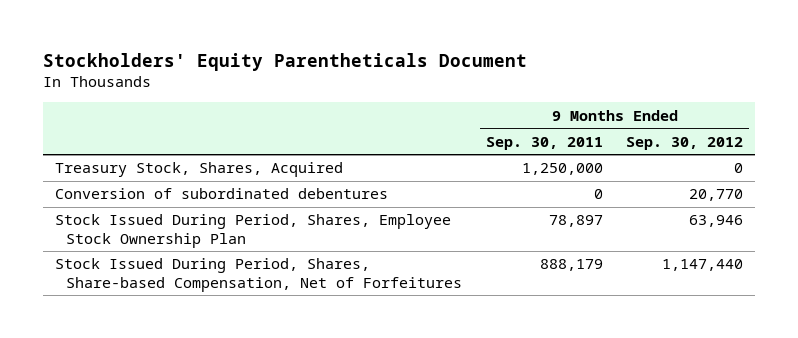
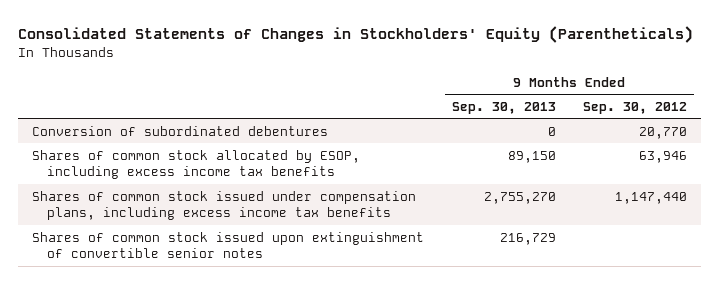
- Stockholders' Equity Parentheticals Document
+ Consolidated Statements of Changes in Stockholders' Equity (Parentheticals)
- | 9 Months Ended Sep. 30, 2011 | 9 Months Ended Sep. 30, 2012
+ | 9 Months Ended Sep. 30, 2013 | 9 Months Ended Sep. 30, 2012
- Treasury Stock, Shares, Acquired | 1,250,000 | 0
- Stock Issued During Period, Shares, Employee Stock Ownership Plan | 78,897 | 63,946
- Stock Issued During Period, Shares, Share-based Compensation, Net of Forfeitures | 888,179 | 1,147,440
+ Shares of common stock allocated by ESOP, including excess income tax benefits | 89,150 | 63,946
+ Shares of common stock issued under compensation plans, including excess income tax benefits | 2,755,270 | 1,147,440
+ Shares of common stock issued upon extinguishment of convertible senior notes | 216,729 |

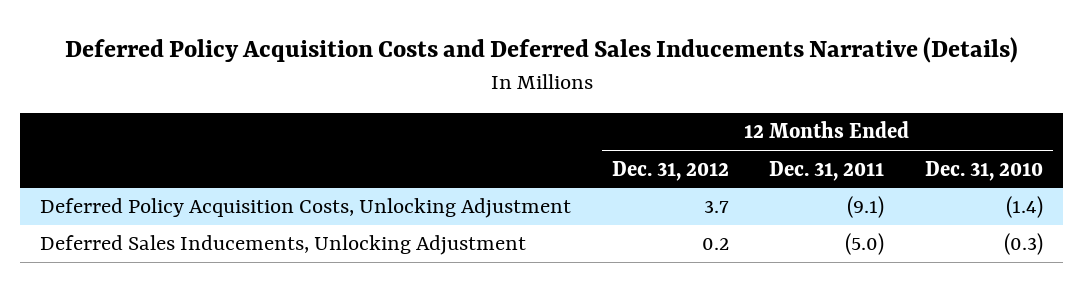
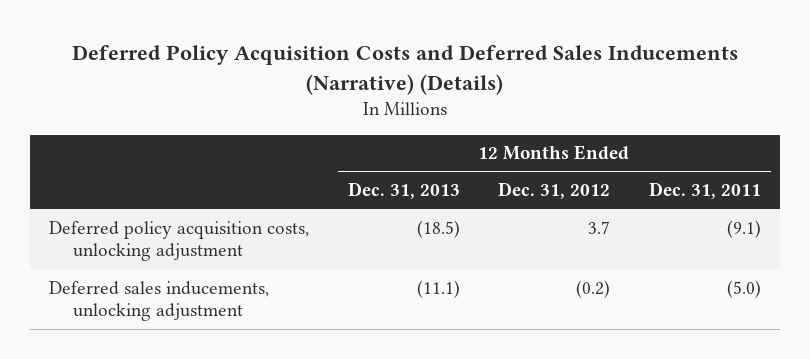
- Deferred Policy Acquisition Costs and Deferred Sales Inducements Narrative (Details)
+ Deferred Policy Acquisition Costs and Deferred Sales Inducements (Narrative) (Details)
- | 12 Months Ended Dec. 31, 2012 | 12 Months Ended Dec. 31, 2011 | 12 Months Ended Dec. 31, 2010
+ | 12 Months Ended Dec. 31, 2013 | 12 Months Ended Dec. 31, 2012 | 12 Months Ended Dec. 31, 2011
- Deferred Policy Acquisition Costs, Unlocking Adjustment | 3.7 | (9.1) | (1.4)
- Deferred Sales Inducements, Unlocking Adjustment | 0.2 | (5.0) | (0.3)
+ Deferred policy acquisition costs, unlocking adjustment | (18.5) | 3.7 | (9.1)
+ Deferred sales inducements, unlocking adjustment | (11.1) | (0.2) | (5.0)

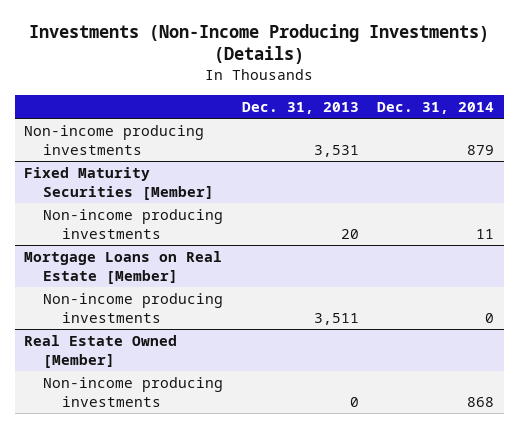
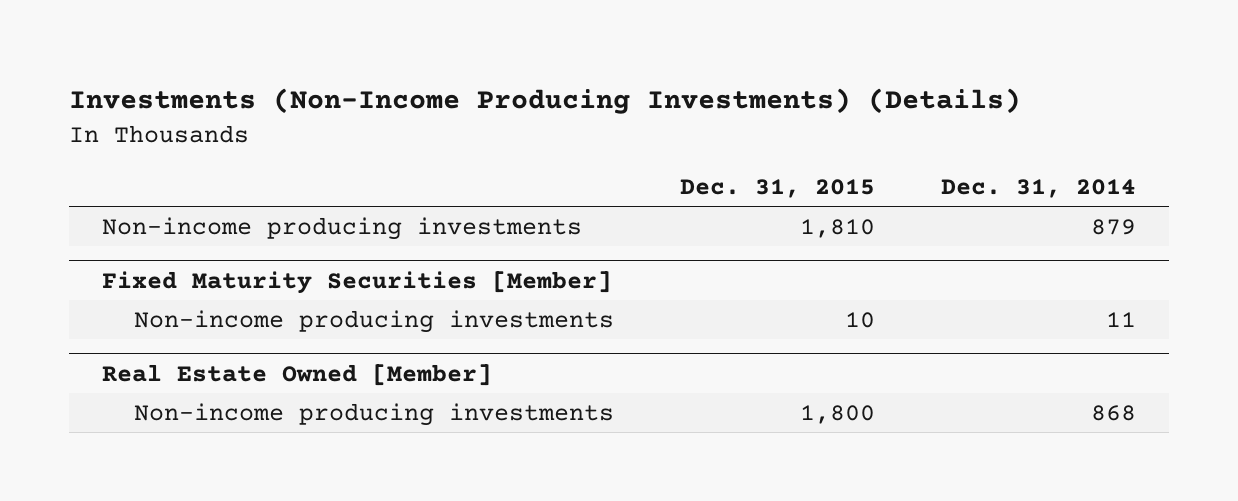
- | Dec. 31, 2013 | Dec. 31, 2014
+ | Dec. 31, 2015 | Dec. 31, 2014
- Mortgage Loans on Real Estate [Member]
- Non-income producing investments | 3,511 | 0

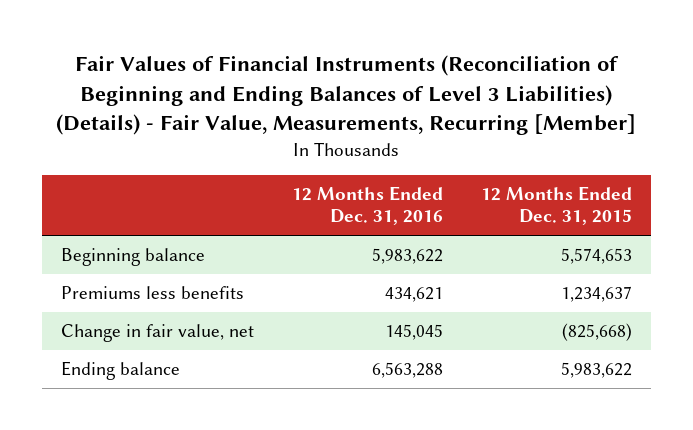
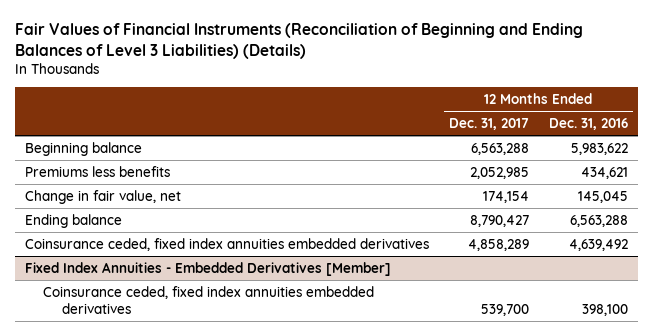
- Fair Values of Financial Instruments (Reconciliation of Beginning and Ending Balances of Level 3 Liabilities) (Details) - Fair Value, Measurements, Recurring [Member]
+ Fair Values of Financial Instruments (Reconciliation of Beginning and Ending Balances of Level 3 Liabilities) (Details)
- | 12 Months Ended Dec. 31, 2016 | 12 Months Ended Dec. 31, 2015
+ | 12 Months Ended Dec. 31, 2017 | 12 Months Ended Dec. 31, 2016
+ Coinsurance ceded, fixed index annuities embedded derivatives | 4,858,289 | 4,639,492
+ Fixed Index Annuities - Embedded Derivatives [Member]
+ Coinsurance ceded, fixed index annuities embedded derivatives | 539,700 | 398,100

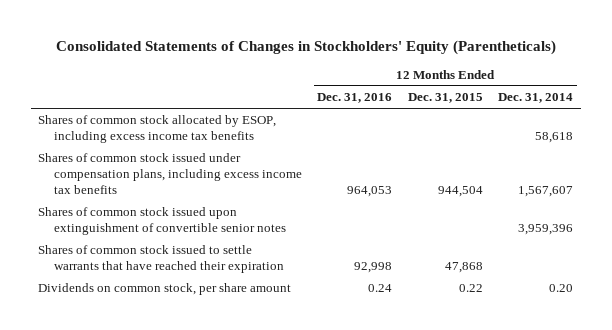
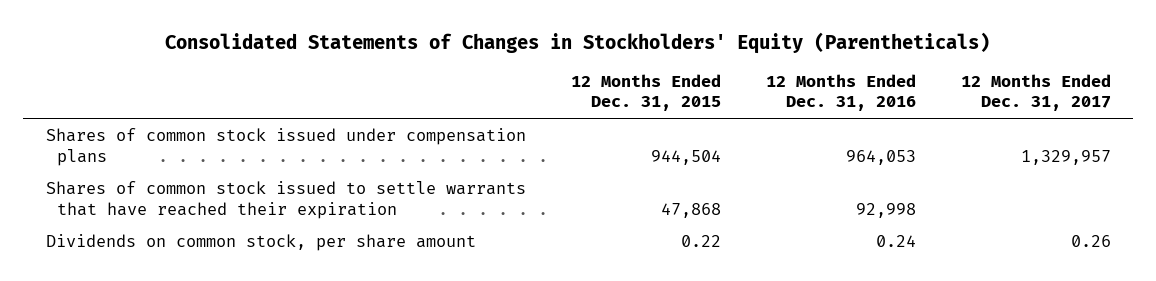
- | 12 Months Ended Dec. 31, 2016 | 12 Months Ended Dec. 31, 2015 | 12 Months Ended Dec. 31, 2014
+ | 12 Months Ended Dec. 31, 2015 | 12 Months Ended Dec. 31, 2016 | 12 Months Ended Dec. 31, 2017
- Shares of common stock allocated by ESOP, including excess income tax benefits | | | 58,618
- Shares of common stock issued under compensation plans, including excess income tax benefits | 964,053 | 944,504 | 1,567,607
- Shares of common stock issued upon extinguishment of convertible senior notes | | | 3,959,396
+ Shares of common stock issued under compensation plans | 944,504 | 964,053 | 1,329,957

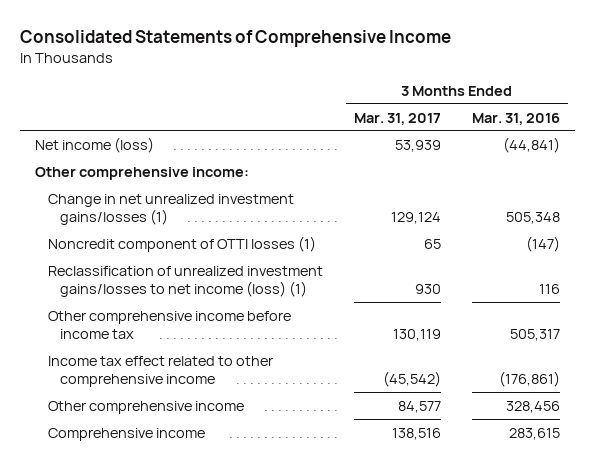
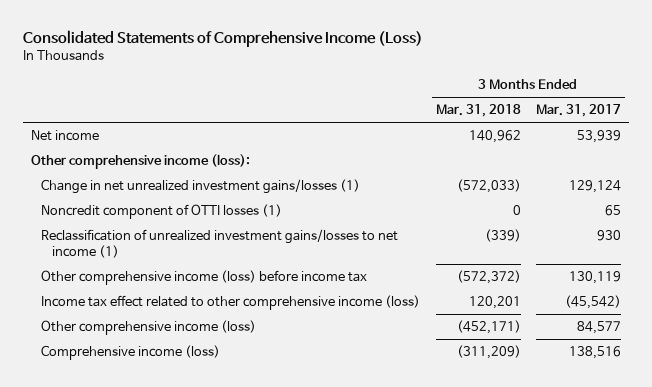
- Consolidated Statements of Comprehensive Income
+ Consolidated Statements of Comprehensive Income (Loss)
- | 3 Months Ended Mar. 31, 2017 | 3 Months Ended Mar. 31, 2016
+ | 3 Months Ended Mar. 31, 2018 | 3 Months Ended Mar. 31, 2017
- Net income (loss) | 53,939 | (44,841)
- Other comprehensive income:
+ Net income | 140,962 | 53,939
+ Other comprehensive income (loss):
- Reclassification of unrealized investment gains/losses to net income (loss) (1) | 930 | 116
- Other comprehensive income before income tax | 130,119 | 505,317
- Income tax effect related to other comprehensive income | (45,542) | (176,861)
- Other comprehensive income | 84,577 | 328,456
- Comprehensive income | 138,516 | 283,615
+ Reclassification of unrealized investment gains/losses to net income (1) | (339) | 930
+ Other comprehensive income (loss) before income tax | (572,372) | 130,119
+ Income tax effect related to other comprehensive income (loss) | 120,201 | (45,542)
+ Other comprehensive income (loss) | (452,171) | 84,577
+ Comprehensive income (loss) | (311,209) | 138,516

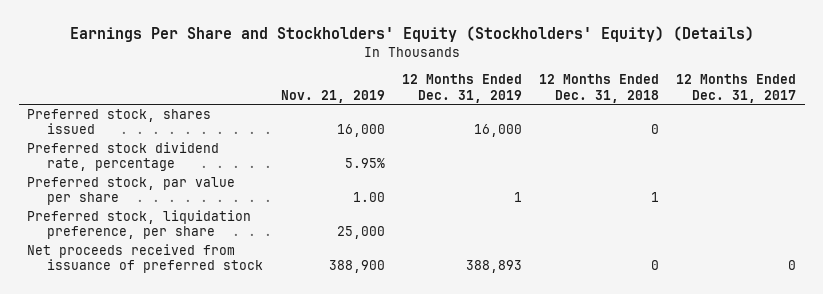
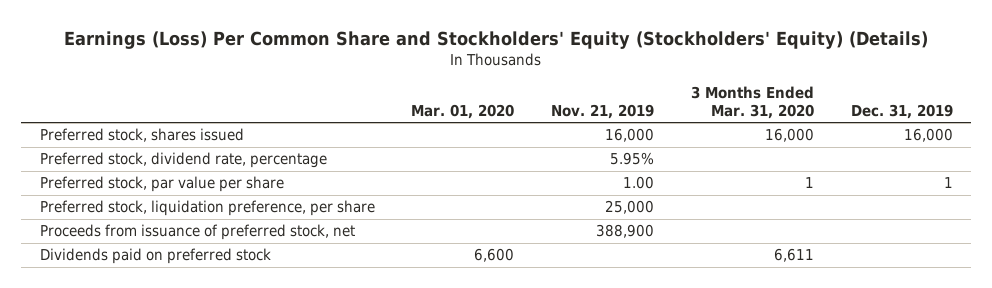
- Earnings Per Share and Stockholders' Equity (Stockholders' Equity) (Details)
+ Earnings (Loss) Per Common Share and Stockholders' Equity (Stockholders' Equity) (Details)
- | Nov. 21, 2019 | 12 Months Ended Dec. 31, 2019 | 12 Months Ended Dec. 31, 2018 | 12 Months Ended Dec. 31, 2017
+ | Mar. 01, 2020 | Nov. 21, 2019 | 3 Months Ended Mar. 31, 2020 | Dec. 31, 2019
- Preferred stock dividend rate, percentage | 5.95% | | |
+ Preferred stock, dividend rate, percentage | | 5.95% | |
- Net proceeds received from issuance of preferred stock | 388,900 | 388,893 | 0 | 0
+ Proceeds from issuance of preferred stock, net | | 388,900 | |
+ Dividends paid on preferred stock | 6,600 | | 6,611 |

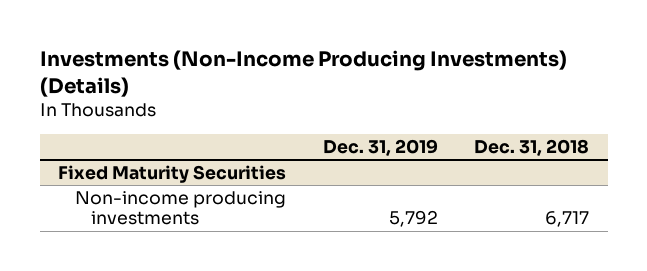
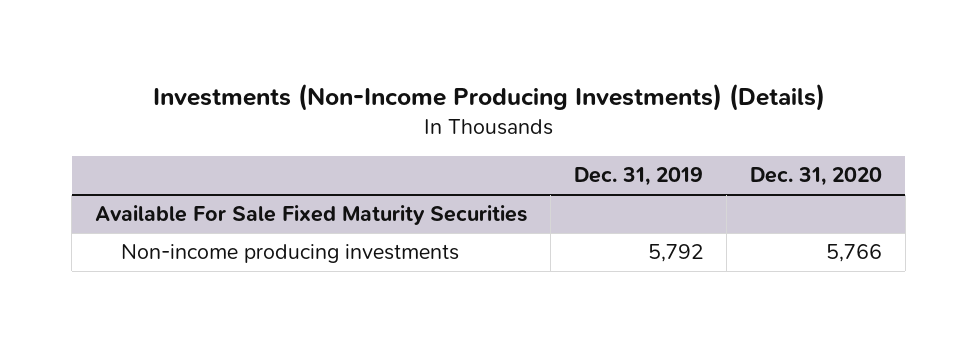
- | Dec. 31, 2019 | Dec. 31, 2018
+ | Dec. 31, 2019 | Dec. 31, 2020
- Fixed Maturity Securities
+ Available For Sale Fixed Maturity Securities

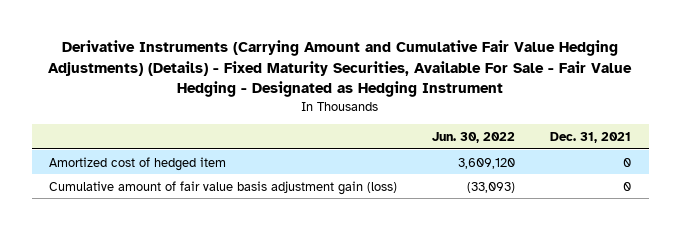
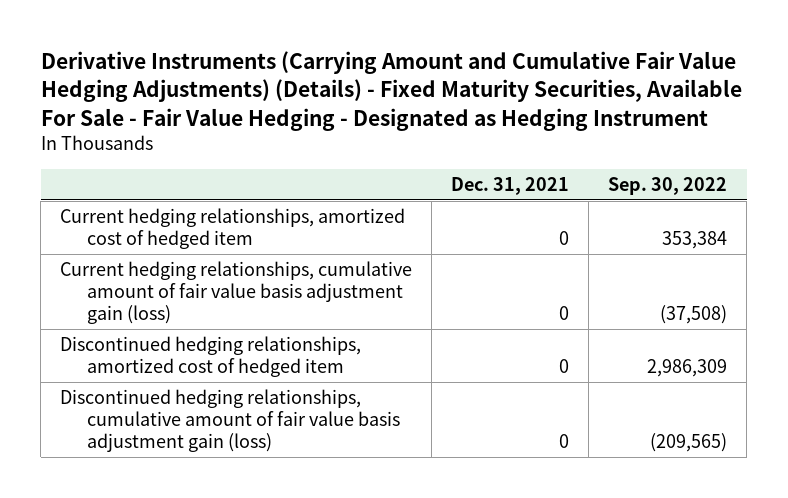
- | Jun. 30, 2022 | Dec. 31, 2021
+ | Dec. 31, 2021 | Sep. 30, 2022
- Amortized cost of hedged item | 3,609,120 | 0
- Cumulative amount of fair value basis adjustment gain (loss) | (33,093) | 0
+ Current hedging relationships, amortized cost of hedged item | 0 | 353,384
+ Current hedging relationships, cumulative amount of fair value basis adjustment gain (loss) | 0 | (37,508)
+ Discontinued hedging relationships, amortized cost of hedged item | 0 | 2,986,309
+ Discontinued hedging relationships, cumulative amount of fair value basis adjustment gain (loss) | 0 | (209,565)

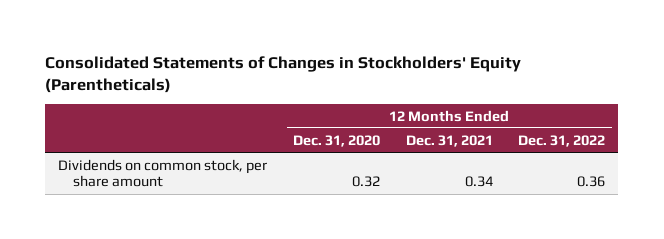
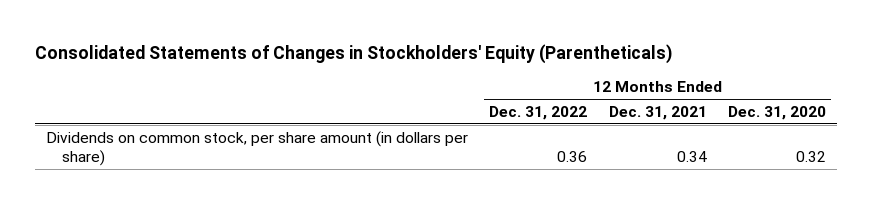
- | 12 Months Ended Dec. 31, 2020 | 12 Months Ended Dec. 31, 2021 | 12 Months Ended Dec. 31, 2022
+ | 12 Months Ended Dec. 31, 2022 | 12 Months Ended Dec. 31, 2021 | 12 Months Ended Dec. 31, 2020
- Dividends on common stock, per share amount | 0.32 | 0.34 | 0.36
+ Dividends on common stock, per share amount (in dollars per share) | 0.36 | 0.34 | 0.32

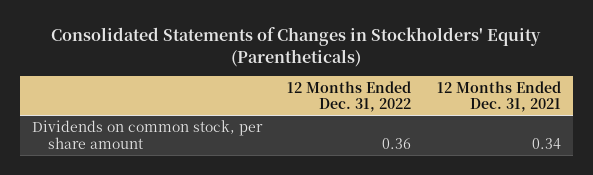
- | 12 Months Ended Dec. 31, 2022 | 12 Months Ended Dec. 31, 2021 | 12 Months Ended Dec. 31, 2020
+ | 12 Months Ended Dec. 31, 2022 | 12 Months Ended Dec. 31, 2021
- Dividends on common stock, per share amount (in dollars per share) | 0.36 | 0.34 | 0.32
+ Dividends on common stock, per share amount | 0.36 | 0.34

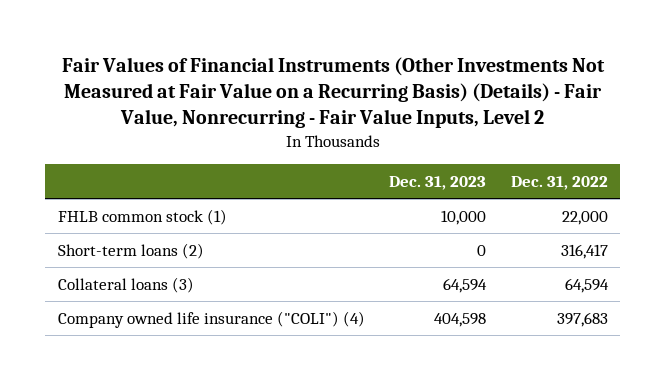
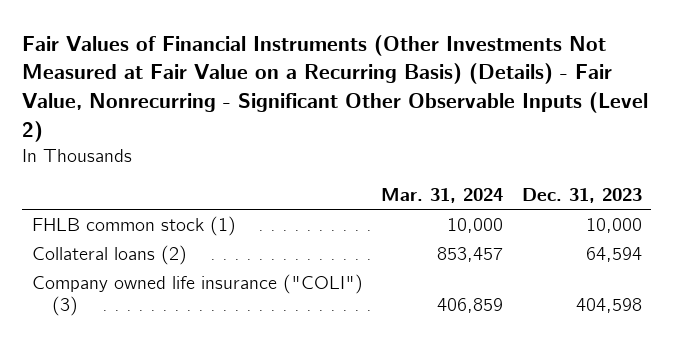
- Fair Values of Financial Instruments (Other Investments Not Measured at Fair Value on a Recurring Basis) (Details) - Fair Value, Nonrecurring - Fair Value Inputs, Level 2
+ Fair Values of Financial Instruments (Other Investments Not Measured at Fair Value on a Recurring Basis) (Details) - Fair Value, Nonrecurring - Significant Other Observable Inputs (Level 2)
- | Dec. 31, 2023 | Dec. 31, 2022
+ | Mar. 31, 2024 | Dec. 31, 2023
- Short-term loans (2) | 0 | 316,417
- Collateral loans (3) | 64,594 | 64,594
- Company owned life insurance ("COLI") (4) | 404,598 | 397,683
+ Collateral loans (2) | 853,457 | 64,594
+ Company owned life insurance ("COLI") (3) | 406,859 | 404,598

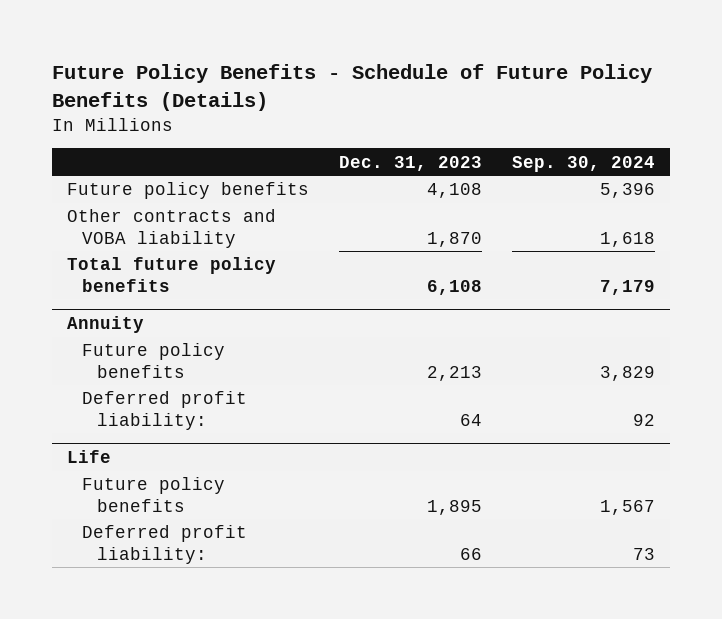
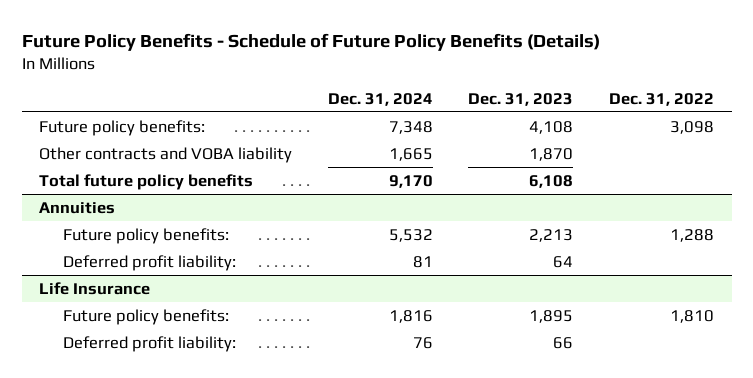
- | Dec. 31, 2023 | Sep. 30, 2024
+ | Dec. 31, 2024 | Dec. 31, 2023 | Dec. 31, 2022
- Future policy benefits | 4,108 | 5,396
+ Future policy benefits: | 7,348 | 4,108 | 3,098
- Annuity
- Future policy benefits | 2,213 | 3,829
+ Annuities
+ Future policy benefits: | 5,532 | 2,213 | 1,288
- Life
- Future policy benefits | 1,895 | 1,567
+ Life Insurance
+ Future policy benefits: | 1,816 | 1,895 | 1,810

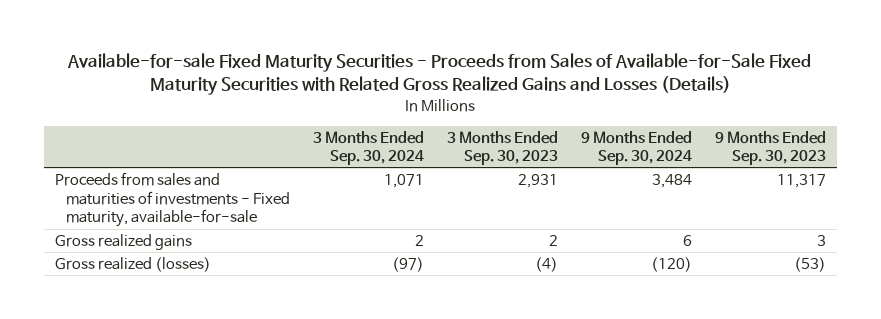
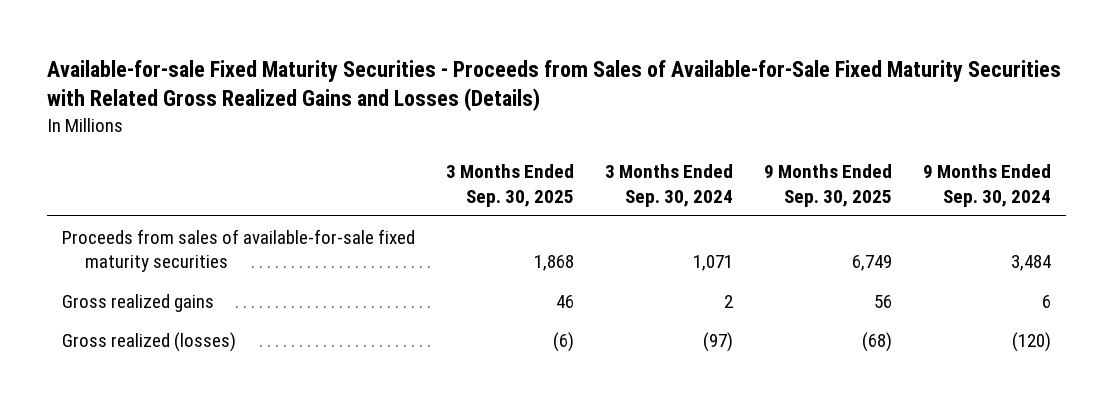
- | 3 Months Ended Sep. 30, 2024 | 3 Months Ended Sep. 30, 2023 | 9 Months Ended Sep. 30, 2024 | 9 Months Ended Sep. 30, 2023
+ | 3 Months Ended Sep. 30, 2025 | 3 Months Ended Sep. 30, 2024 | 9 Months Ended Sep. 30, 2025 | 9 Months Ended Sep. 30, 2024
- Proceeds from sales and maturities of investments - Fixed maturity, available-for-sale | 1,071 | 2,931 | 3,484 | 11,317
+ Proceeds from sales of available-for-sale fixed maturity securities | 1,868 | 1,071 | 6,749 | 3,484

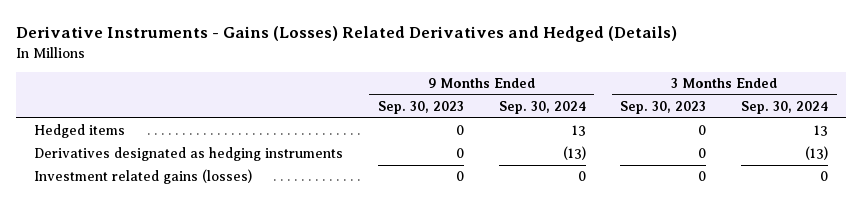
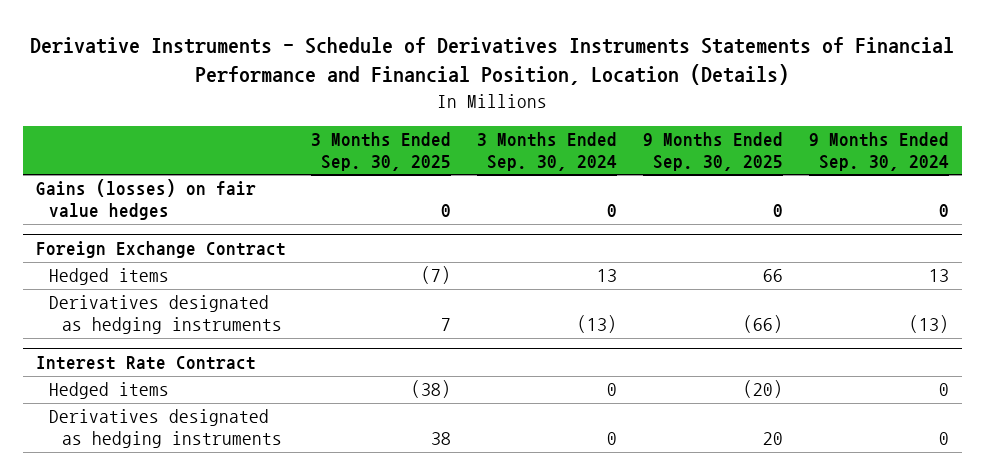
- Derivative Instruments - Gains (Losses) Related Derivatives and Hedged (Details)
+ Derivative Instruments - Schedule of Derivatives Instruments Statements of Financial Performance and Financial Position, Location (Details)
- | 9 Months Ended Sep. 30, 2023 | 9 Months Ended Sep. 30, 2024 | 3 Months Ended Sep. 30, 2023 | 3 Months Ended Sep. 30, 2024
+ | 3 Months Ended Sep. 30, 2025 | 3 Months Ended Sep. 30, 2024 | 9 Months Ended Sep. 30, 2025 | 9 Months Ended Sep. 30, 2024
+ Gains (losses) on fair value hedges | 0 | 0 | 0 | 0
+ Foreign Exchange Contract
- Investment related gains (losses) | 0 | 0 | 0 | 0
+ Interest Rate Contract
+ Hedged items | (38) | 0 | (20) | 0
+ Derivatives designated as hedging instruments | 38 | 0 | 20 | 0

